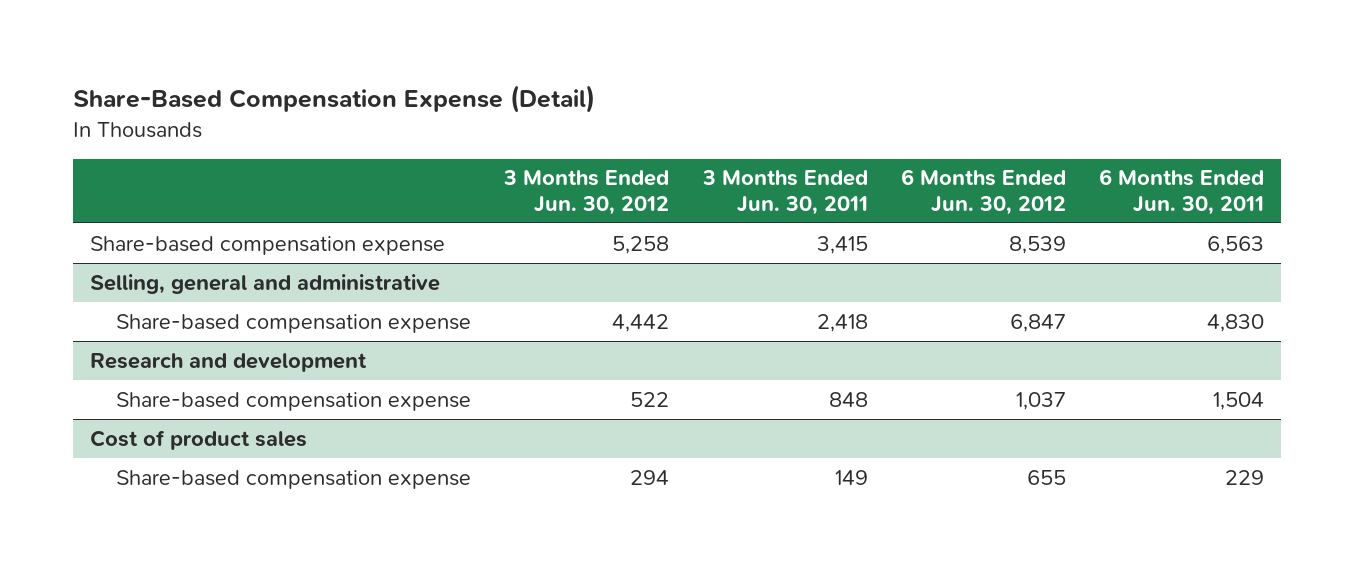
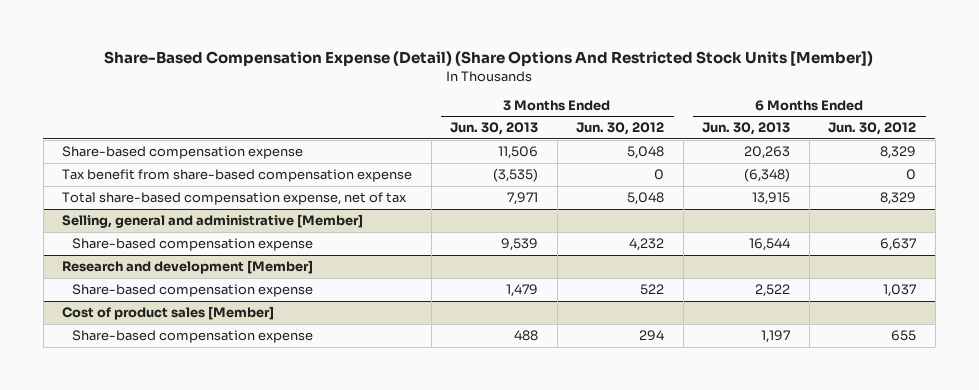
- Share-Based Compensation Expense (Detail)
+ Share-Based Compensation Expense (Detail) (Share Options And Restricted Stock Units [Member])
- | 3 Months Ended Jun. 30, 2012 | 3 Months Ended Jun. 30, 2011 | 6 Months Ended Jun. 30, 2012 | 6 Months Ended Jun. 30, 2011
+ | 3 Months Ended Jun. 30, 2013 | 3 Months Ended Jun. 30, 2012 | 6 Months Ended Jun. 30, 2013 | 6 Months Ended Jun. 30, 2012
- Share-based compensation expense | 5,258 | 3,415 | 8,539 | 6,563
- Selling, general and administrative
- Share-based compensation expense | 4,442 | 2,418 | 6,847 | 4,830
- Research and development
+ Share-based compensation expense | 11,506 | 5,048 | 20,263 | 8,329
+ Tax benefit from share-based compensation expense | (3,535) | 0 | (6,348) | 0
+ Total share-based compensation expense, net of tax | 7,971 | 5,048 | 13,915 | 8,329
+ Selling, general and administrative [Member]
+ Share-based compensation expense | 9,539 | 4,232 | 16,544 | 6,637
+ Research and development [Member]
- Cost of product sales
+ Cost of product sales [Member]

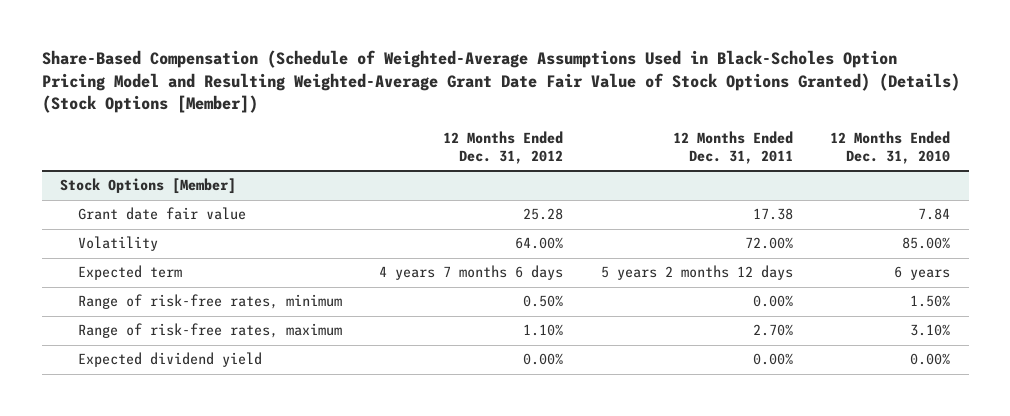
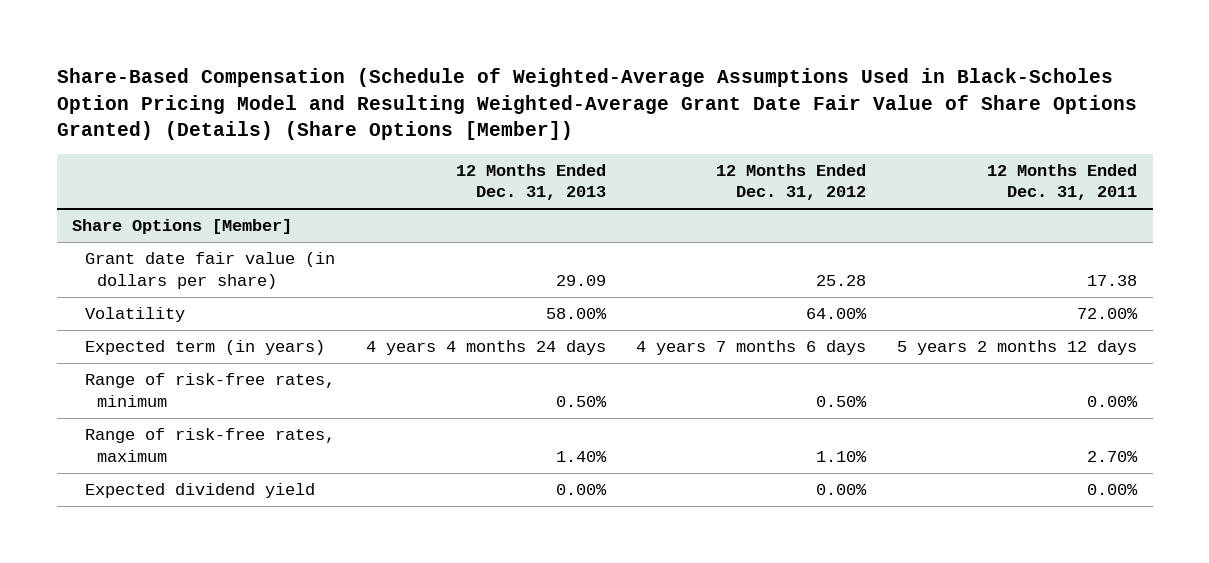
- Share-Based Compensation (Schedule of Weighted-Average Assumptions Used in Black-Scholes Option Pricing Model and Resulting Weighted-Average Grant Date Fair Value of Stock Options Granted) (Details) (Stock Options [Member])
+ Share-Based Compensation (Schedule of Weighted-Average Assumptions Used in Black-Scholes Option Pricing Model and Resulting Weighted-Average Grant Date Fair Value of Share Options Granted) (Details) (Share Options [Member])
- | 12 Months Ended Dec. 31, 2012 | 12 Months Ended Dec. 31, 2011 | 12 Months Ended Dec. 31, 2010
+ | 12 Months Ended Dec. 31, 2013 | 12 Months Ended Dec. 31, 2012 | 12 Months Ended Dec. 31, 2011
- Stock Options [Member]
- Grant date fair value | 25.28 | 17.38 | 7.84
+ Share Options [Member]
+ Grant date fair value (in dollars per share) | 29.09 | 25.28 | 17.38
- Expected term | 4 years 7 months 6 days | 5 years 2 months 12 days | 6 years
+ Expected term (in years) | 4 years 4 months 24 days | 4 years 7 months 6 days | 5 years 2 months 12 days

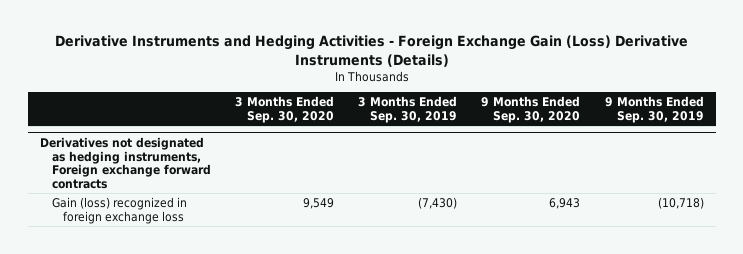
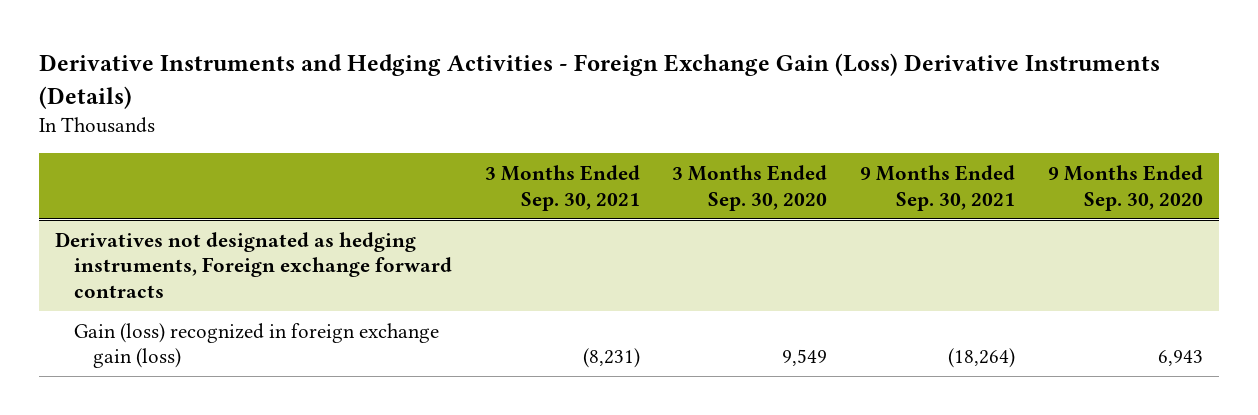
- | 3 Months Ended Sep. 30, 2020 | 3 Months Ended Sep. 30, 2019 | 9 Months Ended Sep. 30, 2020 | 9 Months Ended Sep. 30, 2019
+ | 3 Months Ended Sep. 30, 2021 | 3 Months Ended Sep. 30, 2020 | 9 Months Ended Sep. 30, 2021 | 9 Months Ended Sep. 30, 2020
@ Derivatives not designated as hedging instruments, Foreign exchange forward contracts
- Gain (loss) recognized in foreign exchange loss | 9,549 | (7,430) | 6,943 | (10,718)
+ Gain (loss) recognized in foreign exchange gain (loss) | (8,231) | 9,549 | (18,264) | 6,943

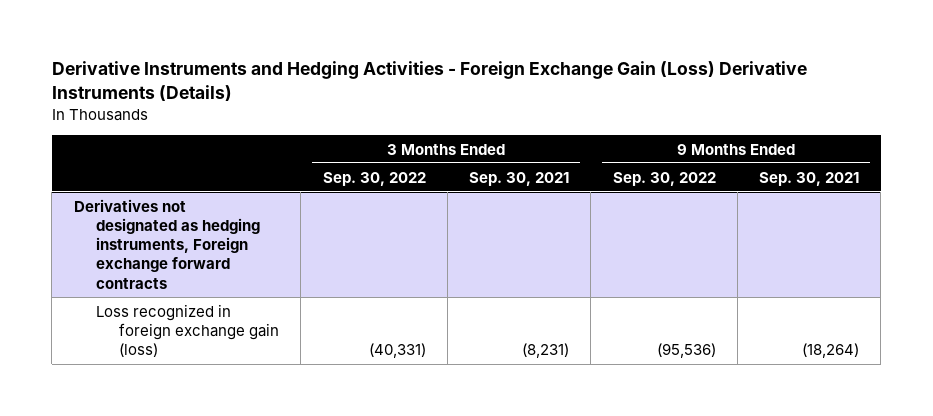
- | 3 Months Ended Sep. 30, 2021 | 3 Months Ended Sep. 30, 2020 | 9 Months Ended Sep. 30, 2021 | 9 Months Ended Sep. 30, 2020
+ | 3 Months Ended Sep. 30, 2022 | 3 Months Ended Sep. 30, 2021 | 9 Months Ended Sep. 30, 2022 | 9 Months Ended Sep. 30, 2021
@ Derivatives not designated as hedging instruments, Foreign exchange forward contracts
- Gain (loss) recognized in foreign exchange gain (loss) | (8,231) | 9,549 | (18,264) | 6,943
+ Loss recognized in foreign exchange gain (loss) | (40,331) | (8,231) | (95,536) | (18,264)

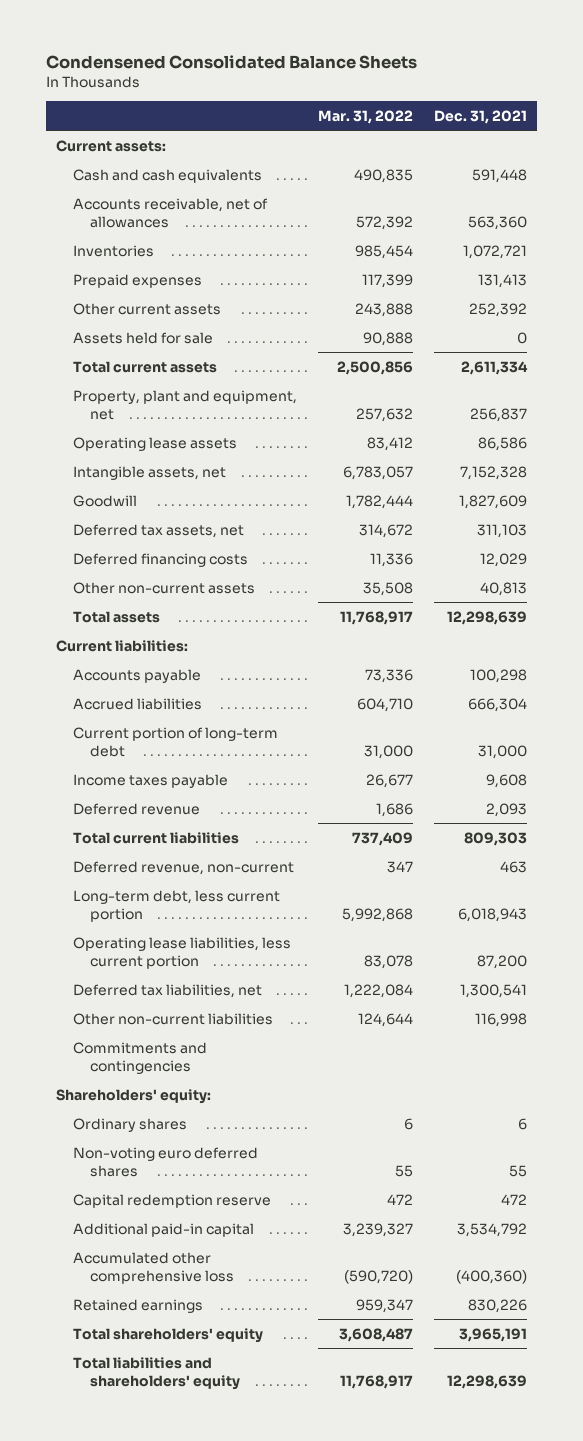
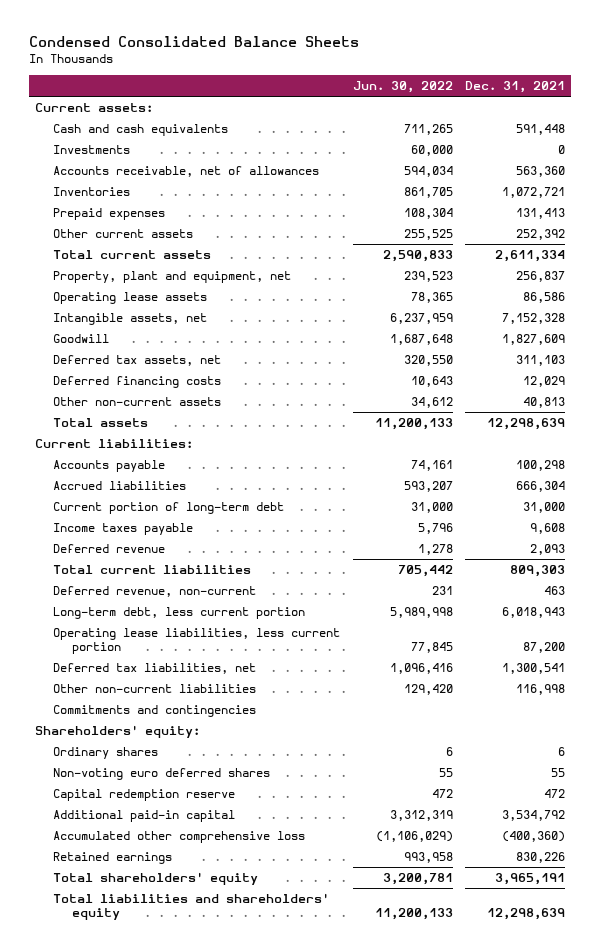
- Condensened Consolidated Balance Sheets
+ Condensed Consolidated Balance Sheets
- | Mar. 31, 2022 | Dec. 31, 2021
+ | Jun. 30, 2022 | Dec. 31, 2021
+ Investments | 60,000 | 0
- Assets held for sale | 90,888 | 0

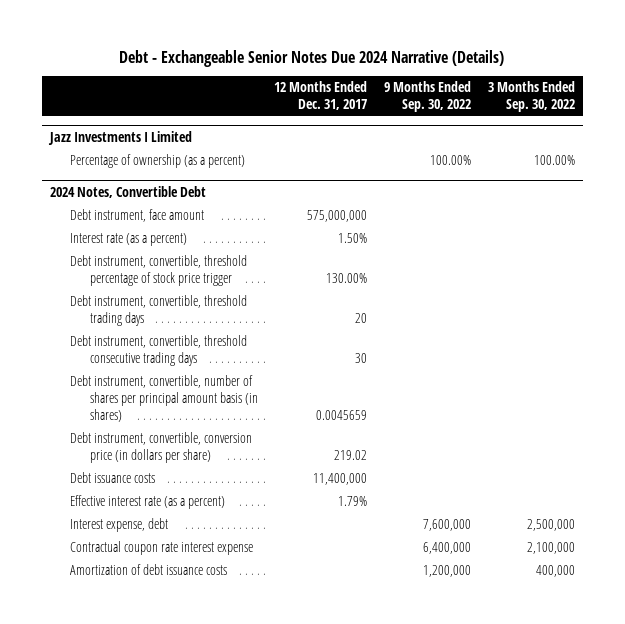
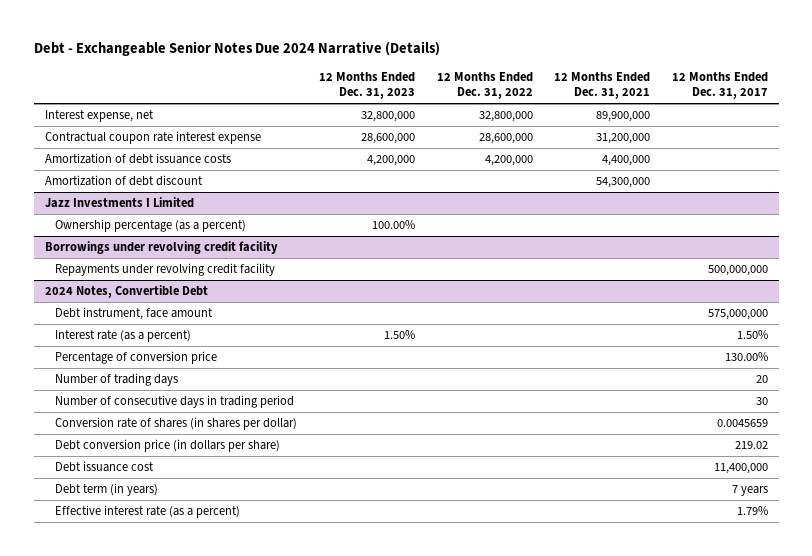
- | 12 Months Ended Dec. 31, 2017 | 9 Months Ended Sep. 30, 2022 | 3 Months Ended Sep. 30, 2022
+ | 12 Months Ended Dec. 31, 2023 | 12 Months Ended Dec. 31, 2022 | 12 Months Ended Dec. 31, 2021 | 12 Months Ended Dec. 31, 2017
+ Interest expense, net | 32,800,000 | 32,800,000 | 89,900,000 |
+ Contractual coupon rate interest expense | 28,600,000 | 28,600,000 | 31,200,000 |
+ Amortization of debt issuance costs | 4,200,000 | 4,200,000 | 4,400,000 |
+ Amortization of debt discount | | | 54,300,000 |
@ Jazz Investments I Limited
- Percentage of ownership (as a percent) | | 100.00% | 100.00%
+ Ownership percentage (as a percent) | 100.00% | | |
+ Borrowings under revolving credit facility
+ Repayments under revolving credit facility | | | | 500,000,000
@ 2024 Notes, Convertible Debt
- Debt instrument, convertible, threshold percentage of stock price trigger | 130.00% | |
- Debt instrument, convertible, threshold trading days | 20 | |
- Debt instrument, convertible, threshold consecutive trading days | 30 | |
- Debt instrument, convertible, number of shares per principal amount basis (in shares) | 0.0045659 | |
- Debt instrument, convertible, conversion price (in dollars per share) | 219.02 | |
- Debt issuance costs | 11,400,000 | |
+ Percentage of conversion price | | | | 130.00%
+ Number of trading days | | | | 20
+ Number of consecutive days in trading period | | | | 30
+ Conversion rate of shares (in shares per dollar) | | | | 0.0045659
+ Debt conversion price (in dollars per share) | | | | 219.02
+ Debt issuance cost | | | | 11,400,000
+ Debt term (in years) | | | | 7 years
- Interest expense, debt | | 7,600,000 | 2,500,000
- Contractual coupon rate interest expense | | 6,400,000 | 2,100,000
- Amortization of debt issuance costs | | 1,200,000 | 400,000

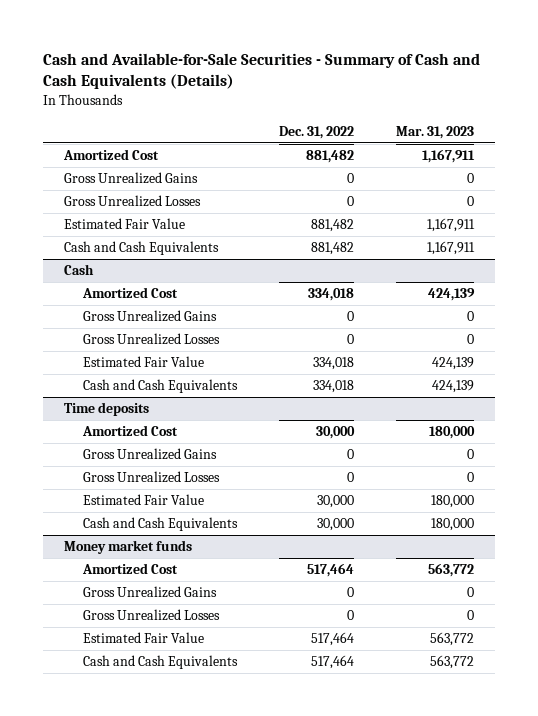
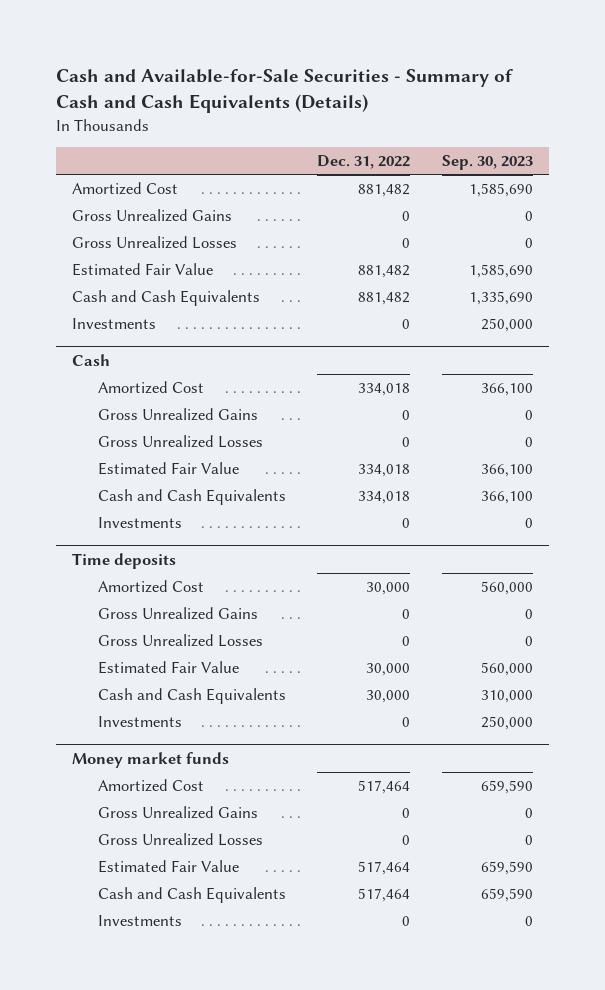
- | Dec. 31, 2022 | Mar. 31, 2023
+ | Dec. 31, 2022 | Sep. 30, 2023
+ Investments | 0 | 250,000
@ Cash
+ Investments | 0 | 0
@ Time deposits
+ Investments | 0 | 250,000
@ Money market funds
+ Investments | 0 | 0

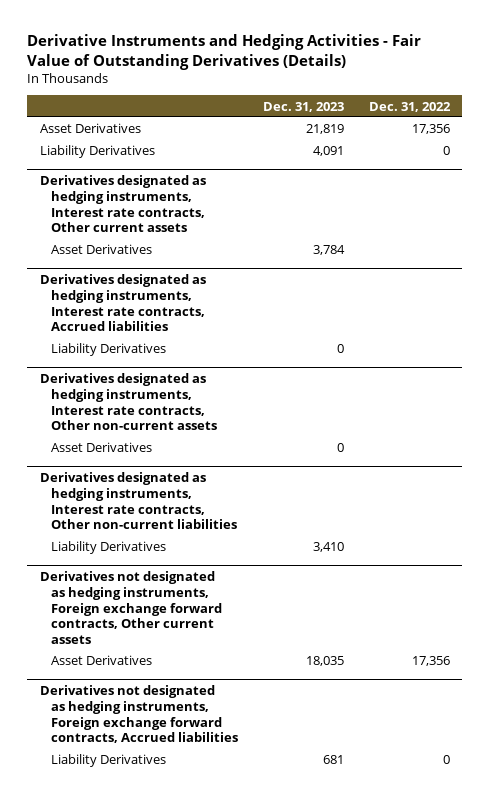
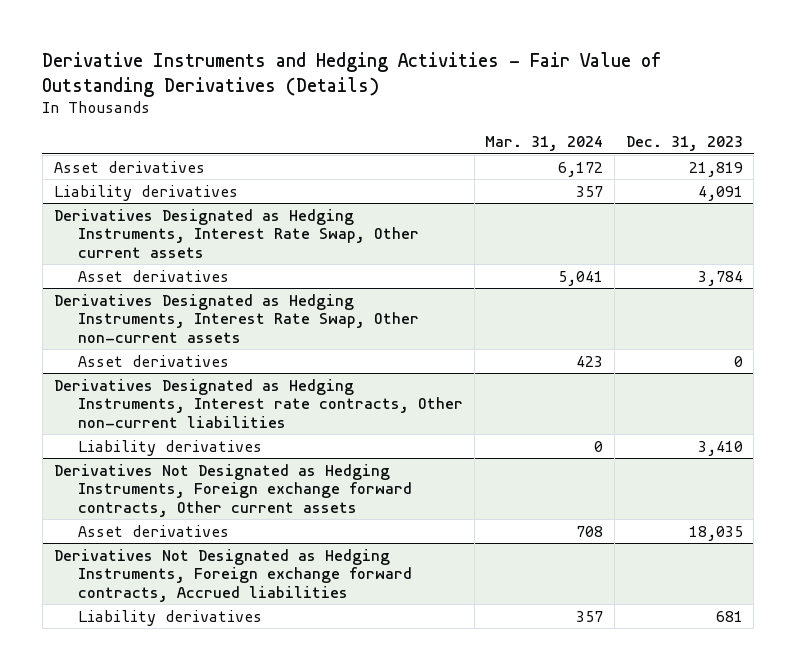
- | Dec. 31, 2023 | Dec. 31, 2022
+ | Mar. 31, 2024 | Dec. 31, 2023
- Asset Derivatives | 21,819 | 17,356
- Liability Derivatives | 4,091 | 0
- Derivatives designated as hedging instruments, Interest rate contracts, Other current assets
- Asset Derivatives | 3,784 |
- Derivatives designated as hedging instruments, Interest rate contracts, Accrued liabilities
- Liability Derivatives | 0 |
- Derivatives designated as hedging instruments, Interest rate contracts, Other non-current assets
- Asset Derivatives | 0 |
- Derivatives designated as hedging instruments, Interest rate contracts, Other non-current liabilities
- Liability Derivatives | 3,410 |
- Derivatives not designated as hedging instruments, Foreign exchange forward contracts, Other current assets
- Asset Derivatives | 18,035 | 17,356
- Derivatives not designated as hedging instruments, Foreign exchange forward contracts, Accrued liabilities
- Liability Derivatives | 681 | 0
+ Asset derivatives | 6,172 | 21,819
+ Liability derivatives | 357 | 4,091
+ Derivatives Designated as Hedging Instruments, Interest Rate Swap, Other current assets
+ Asset derivatives | 5,041 | 3,784
+ Derivatives Designated as Hedging Instruments, Interest Rate Swap, Other non-current assets
+ Asset derivatives | 423 | 0
+ Derivatives Designated as Hedging Instruments, Interest rate contracts, Other non-current liabilities
+ Liability derivatives | 0 | 3,410
+ Derivatives Not Designated as Hedging Instruments, Foreign exchange forward contracts, Other current assets
+ Asset derivatives | 708 | 18,035
+ Derivatives Not Designated as Hedging Instruments, Foreign exchange forward contracts, Accrued liabilities
+ Liability derivatives | 357 | 681

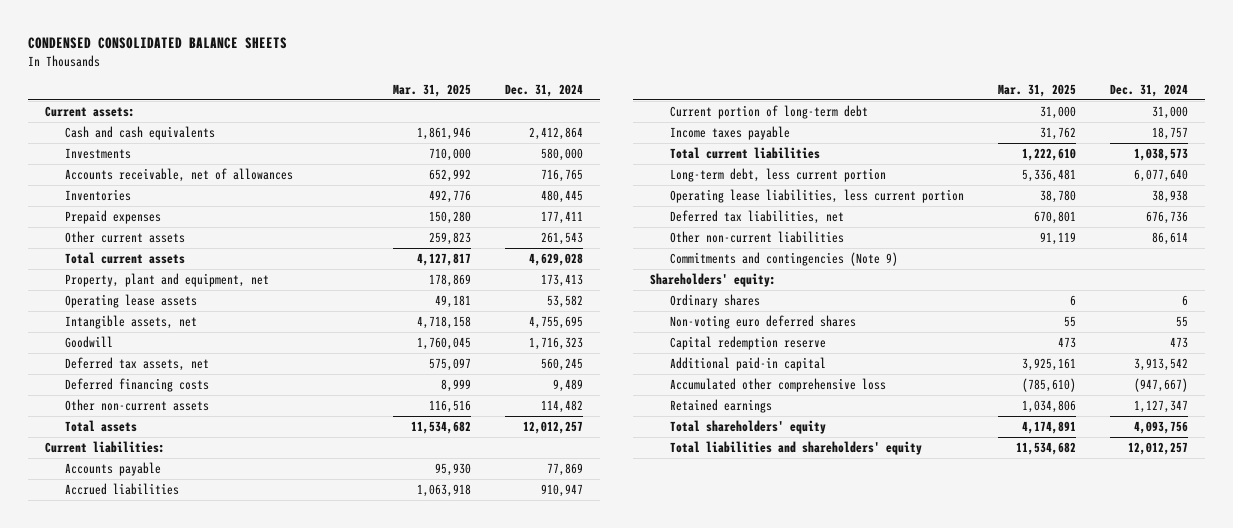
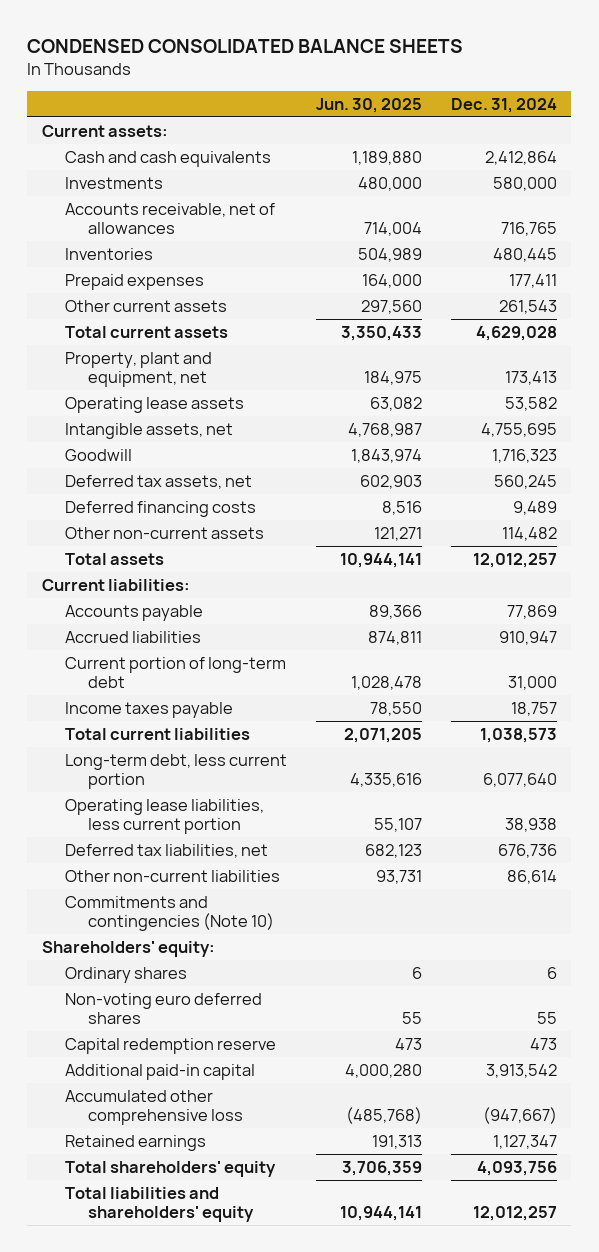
- | Mar. 31, 2025 | Dec. 31, 2024
+ | Jun. 30, 2025 | Dec. 31, 2024
- Commitments and contingencies (Note 9)
+ Commitments and contingencies (Note 10)

